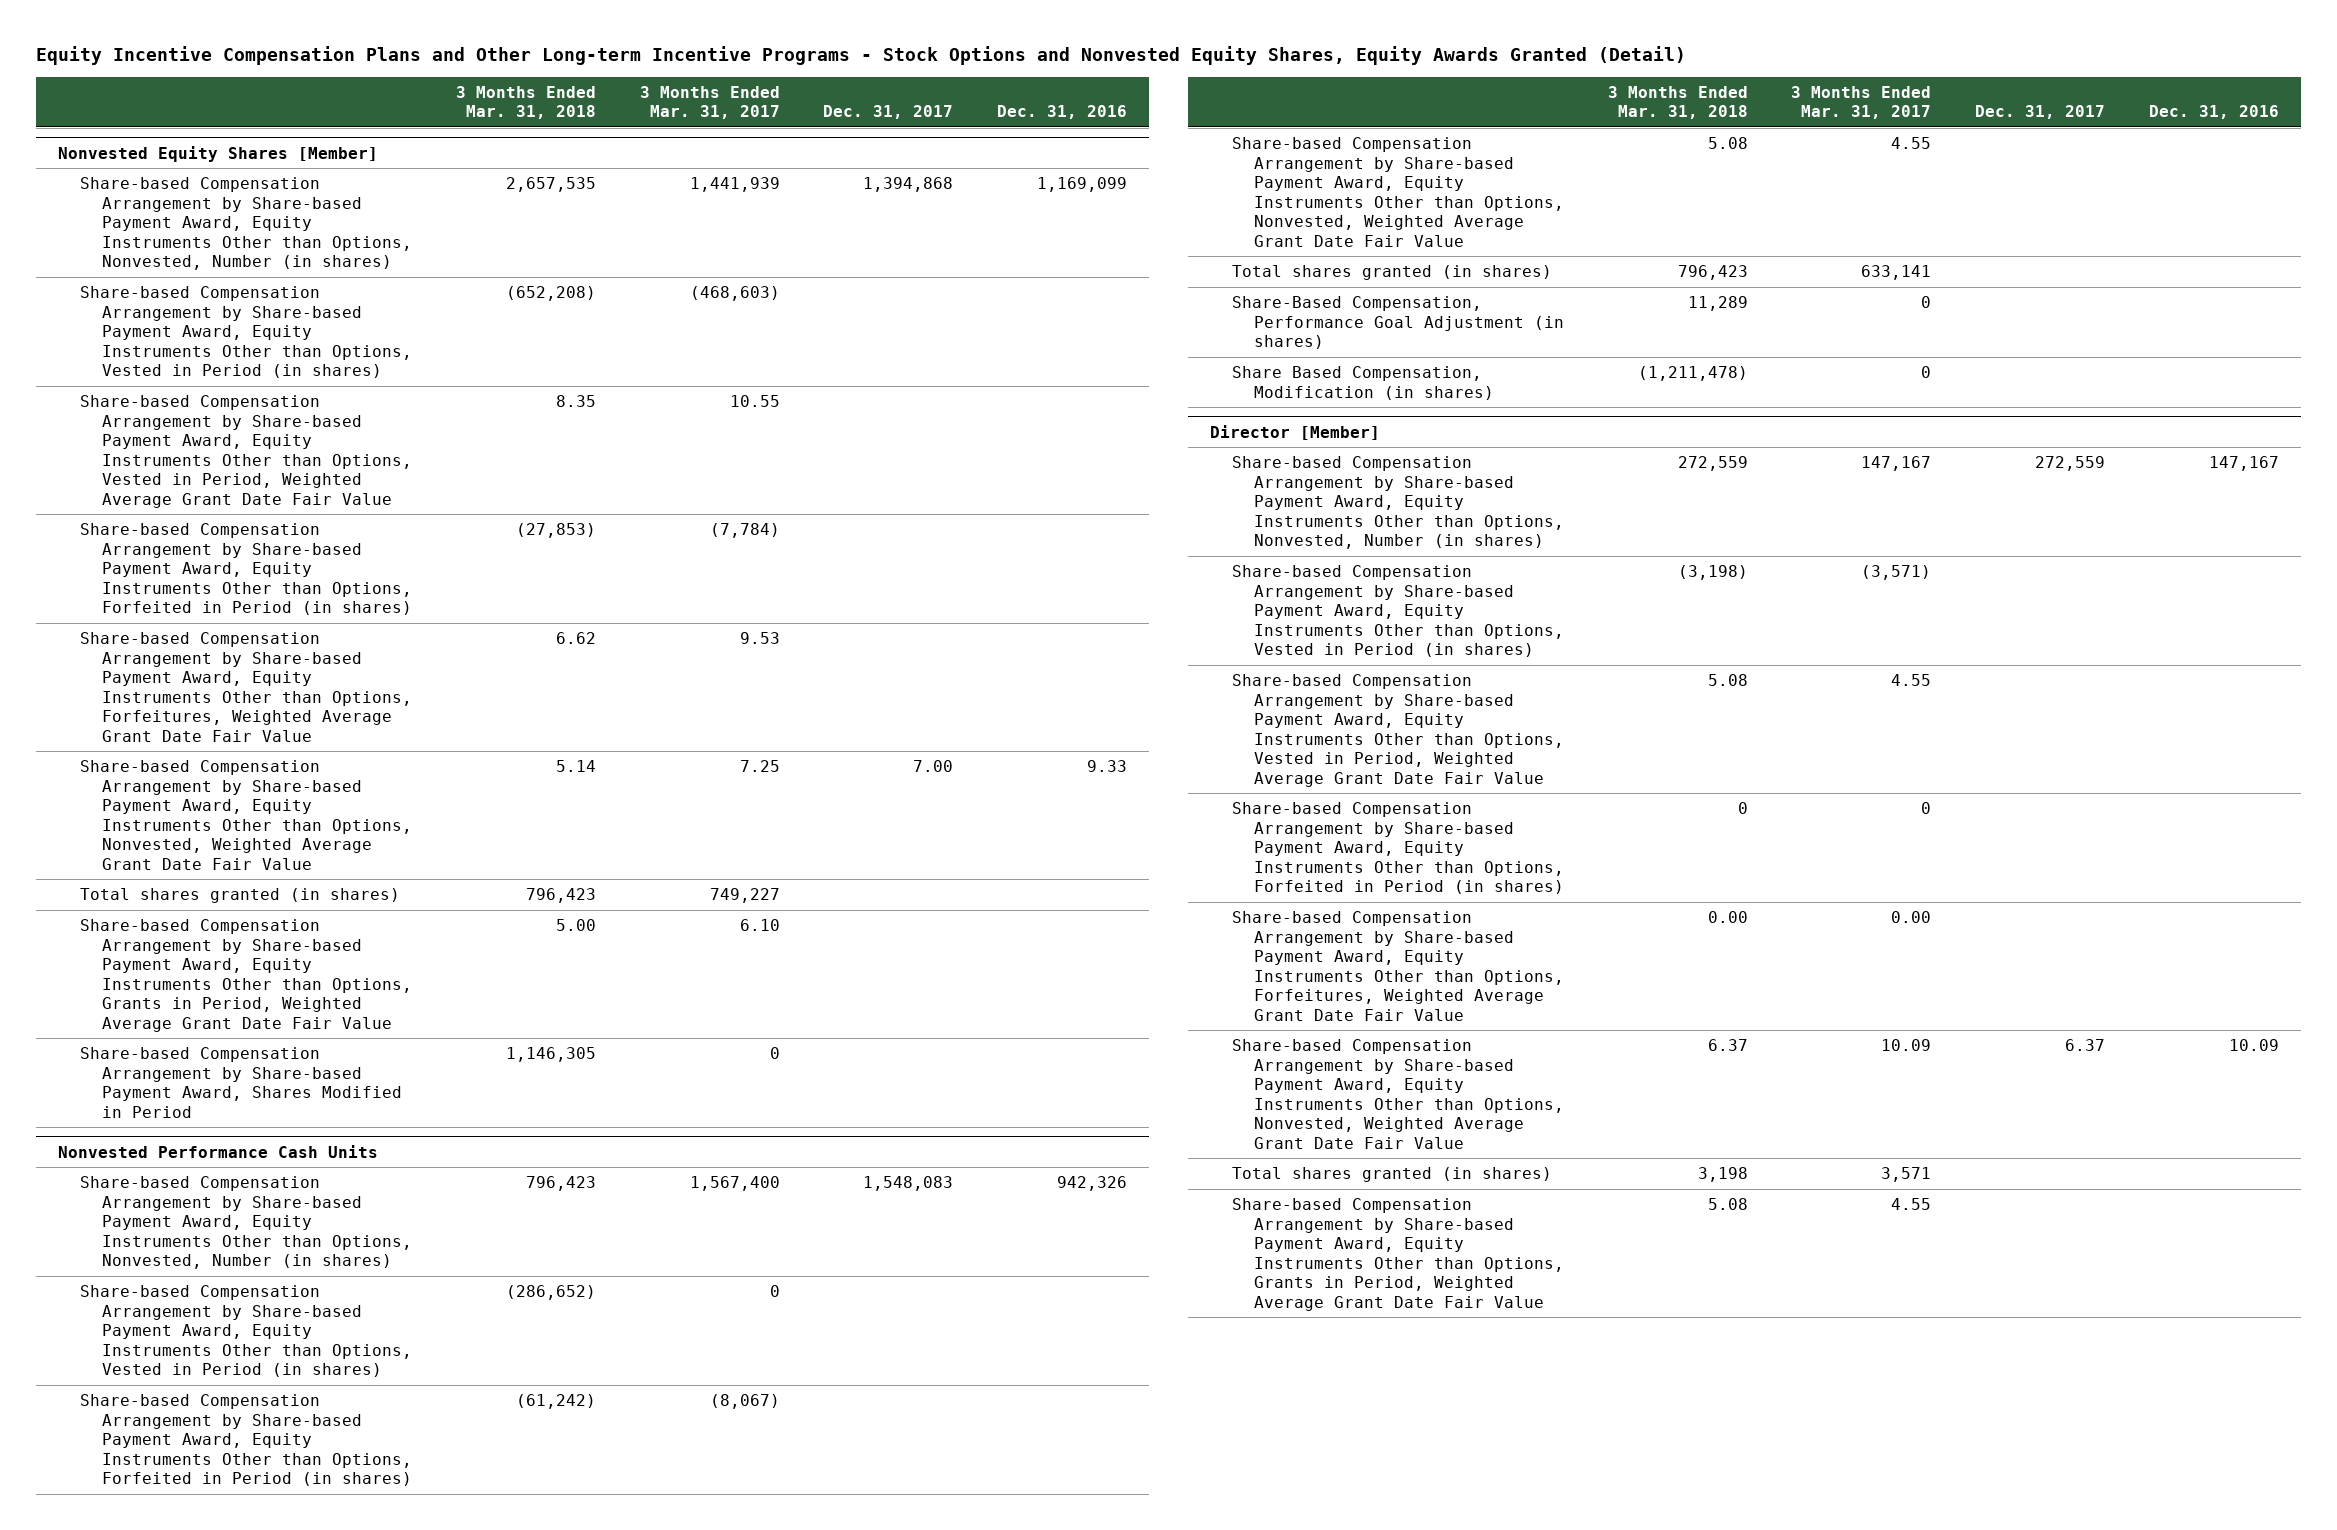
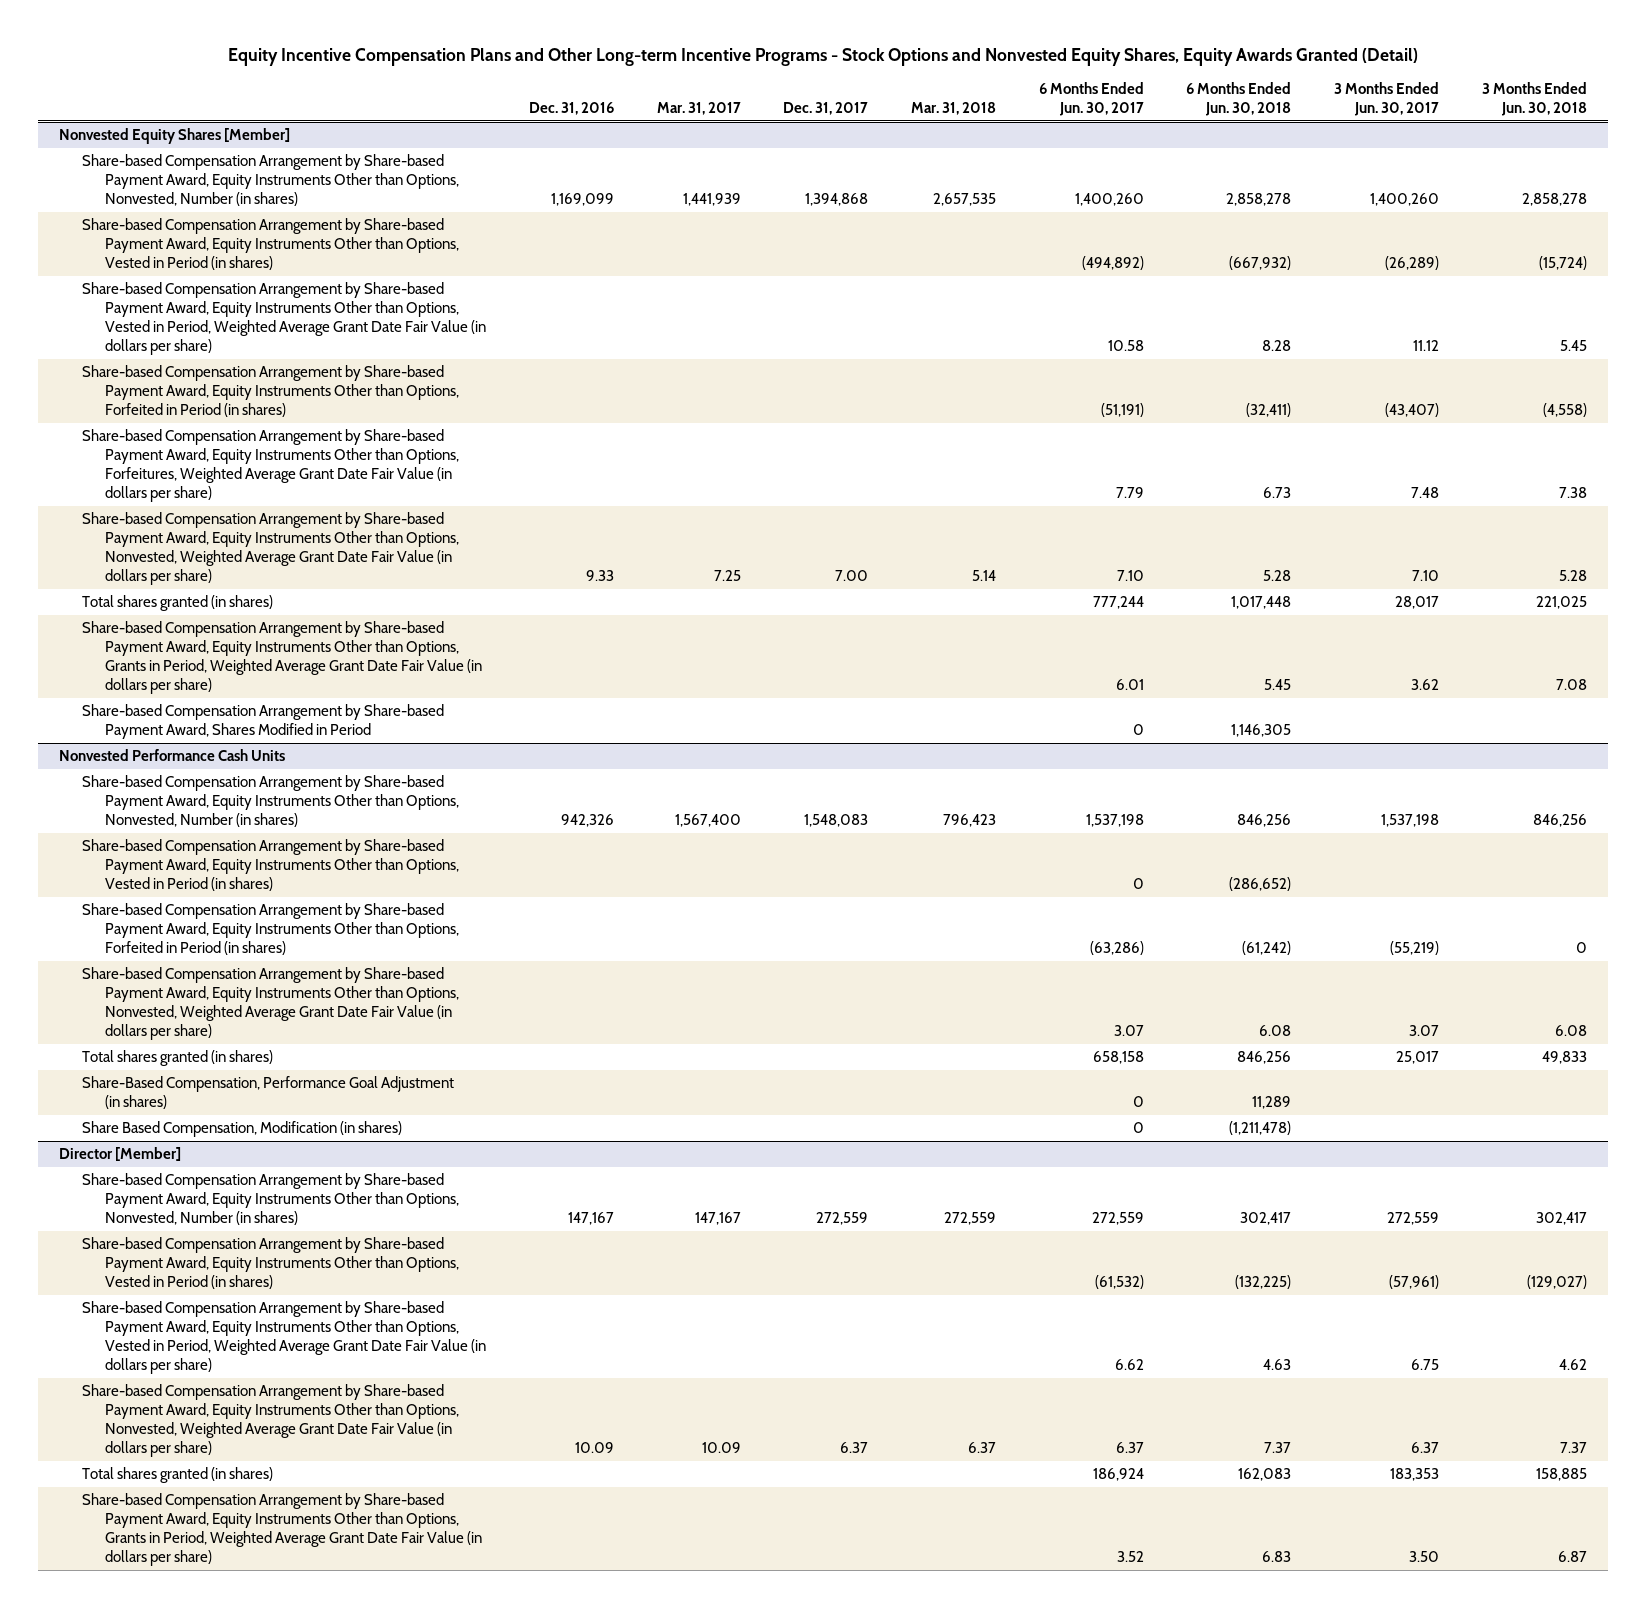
- | 3 Months Ended Mar. 31, 2018 | 3 Months Ended Mar. 31, 2017 | Dec. 31, 2017 | Dec. 31, 2016
+ | Dec. 31, 2016 | Mar. 31, 2017 | Dec. 31, 2017 | Mar. 31, 2018 | 6 Months Ended Jun. 30, 2017 | 6 Months Ended Jun. 30, 2018 | 3 Months Ended Jun. 30, 2017 | 3 Months Ended Jun. 30, 2018
@ Nonvested Equity Shares [Member]
- Share-based Compensation Arrangement by Share-based Payment Award, Equity Instruments Other than Options, Vested in Period, Weighted Average Grant Date Fair Value | 8.35 | 10.55 | |
+ Share-based Compensation Arrangement by Share-based Payment Award, Equity Instruments Other than Options, Vested in Period, Weighted Average Grant Date Fair Value (in dollars per share) | | | | | 10.58 | 8.28 | 11.12 | 5.45
- Share-based Compensation Arrangement by Share-based Payment Award, Equity Instruments Other than Options, Forfeitures, Weighted Average Grant Date Fair Value | 6.62 | 9.53 | |
- Share-based Compensation Arrangement by Share-based Payment Award, Equity Instruments Other than Options, Nonvested, Weighted Average Grant Date Fair Value | 5.14 | 7.25 | 7.00 | 9.33
+ Share-based Compensation Arrangement by Share-based Payment Award, Equity Instruments Other than Options, Forfeitures, Weighted Average Grant Date Fair Value (in dollars per share) | | | | | 7.79 | 6.73 | 7.48 | 7.38
+ Share-based Compensation Arrangement by Share-based Payment Award, Equity Instruments Other than Options, Nonvested, Weighted Average Grant Date Fair Value (in dollars per share) | 9.33 | 7.25 | 7.00 | 5.14 | 7.10 | 5.28 | 7.10 | 5.28
- Share-based Compensation Arrangement by Share-based Payment Award, Equity Instruments Other than Options, Grants in Period, Weighted Average Grant Date Fair Value | 5.00 | 6.10 | |
+ Share-based Compensation Arrangement by Share-based Payment Award, Equity Instruments Other than Options, Grants in Period, Weighted Average Grant Date Fair Value (in dollars per share) | | | | | 6.01 | 5.45 | 3.62 | 7.08
@ Nonvested Performance Cash Units
- Share-based Compensation Arrangement by Share-based Payment Award, Equity Instruments Other than Options, Nonvested, Weighted Average Grant Date Fair Value | 5.08 | 4.55 | |
+ Share-based Compensation Arrangement by Share-based Payment Award, Equity Instruments Other than Options, Nonvested, Weighted Average Grant Date Fair Value (in dollars per share) | | | | | 3.07 | 6.08 | 3.07 | 6.08
@ Director [Member]
- Share-based Compensation Arrangement by Share-based Payment Award, Equity Instruments Other than Options, Vested in Period, Weighted Average Grant Date Fair Value | 5.08 | 4.55 | |
- Share-based Compensation Arrangement by Share-based Payment Award, Equity Instruments Other than Options, Forfeited in Period (in shares) | 0 | 0 | |
- Share-based Compensation Arrangement by Share-based Payment Award, Equity Instruments Other than Options, Forfeitures, Weighted Average Grant Date Fair Value | 0.00 | 0.00 | |
- Share-based Compensation Arrangement by Share-based Payment Award, Equity Instruments Other than Options, Nonvested, Weighted Average Grant Date Fair Value | 6.37 | 10.09 | 6.37 | 10.09
+ Share-based Compensation Arrangement by Share-based Payment Award, Equity Instruments Other than Options, Vested in Period, Weighted Average Grant Date Fair Value (in dollars per share) | | | | | 6.62 | 4.63 | 6.75 | 4.62
+ Share-based Compensation Arrangement by Share-based Payment Award, Equity Instruments Other than Options, Nonvested, Weighted Average Grant Date Fair Value (in dollars per share) | 10.09 | 10.09 | 6.37 | 6.37 | 6.37 | 7.37 | 6.37 | 7.37
- Share-based Compensation Arrangement by Share-based Payment Award, Equity Instruments Other than Options, Grants in Period, Weighted Average Grant Date Fair Value | 5.08 | 4.55 | |
+ Share-based Compensation Arrangement by Share-based Payment Award, Equity Instruments Other than Options, Grants in Period, Weighted Average Grant Date Fair Value (in dollars per share) | | | | | 3.52 | 6.83 | 3.50 | 6.87

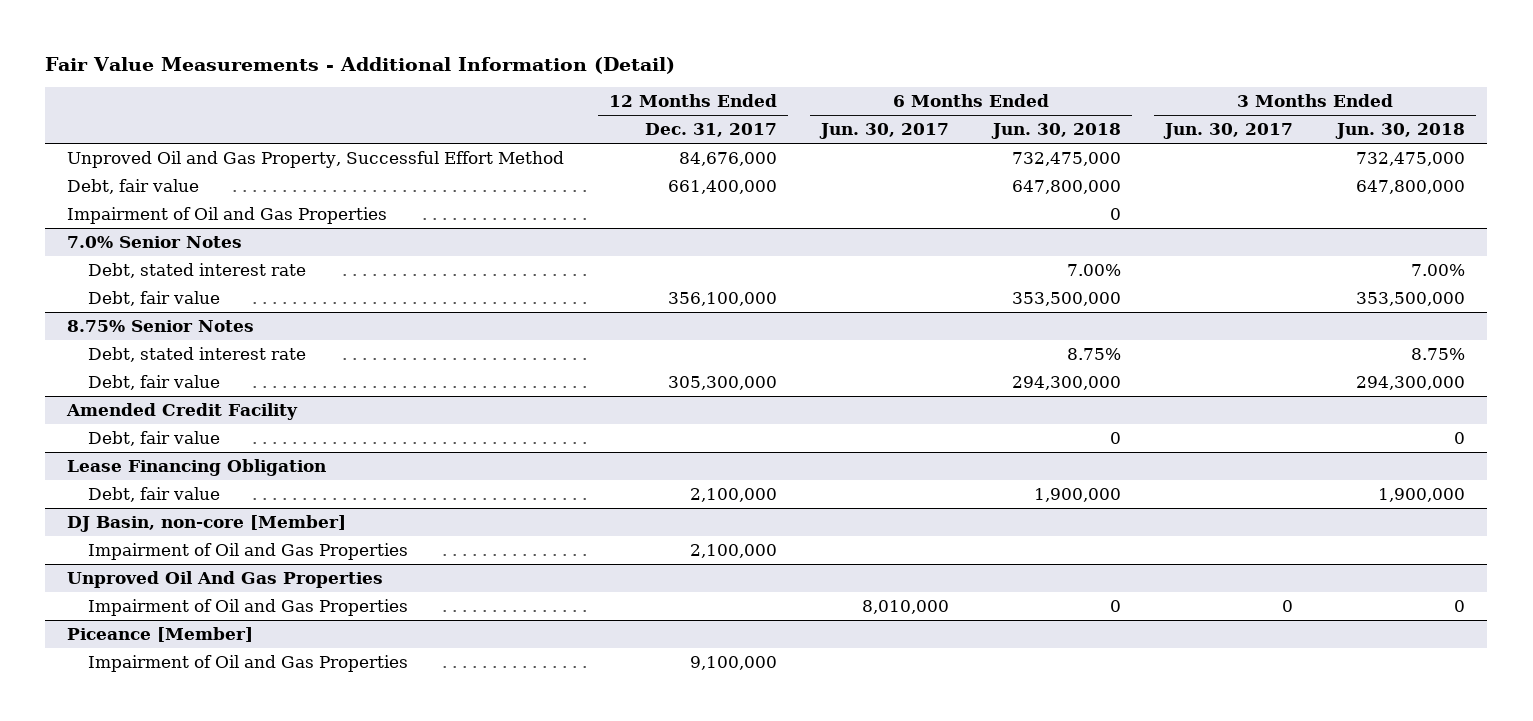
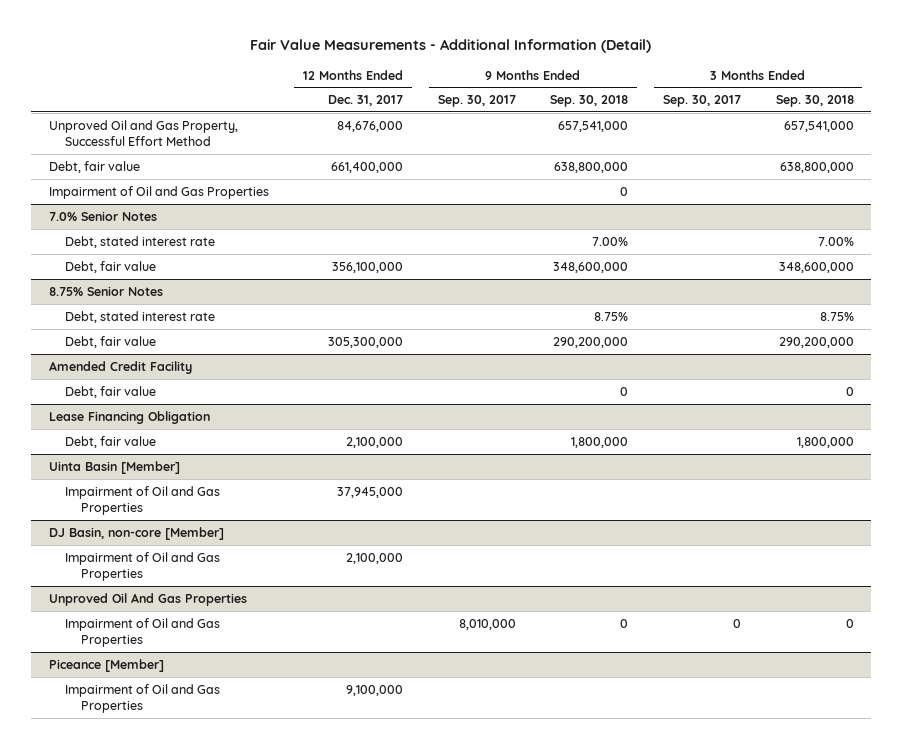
- | 12 Months Ended Dec. 31, 2017 | 6 Months Ended Jun. 30, 2017 | 6 Months Ended Jun. 30, 2018 | 3 Months Ended Jun. 30, 2017 | 3 Months Ended Jun. 30, 2018
+ | 12 Months Ended Dec. 31, 2017 | 9 Months Ended Sep. 30, 2017 | 9 Months Ended Sep. 30, 2018 | 3 Months Ended Sep. 30, 2017 | 3 Months Ended Sep. 30, 2018
+ Uinta Basin [Member]
+ Impairment of Oil and Gas Properties | 37,945,000 | | | |

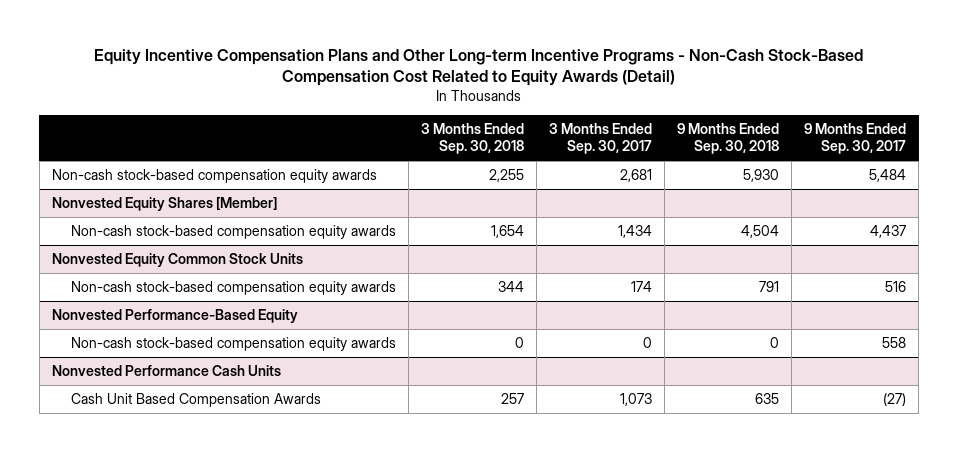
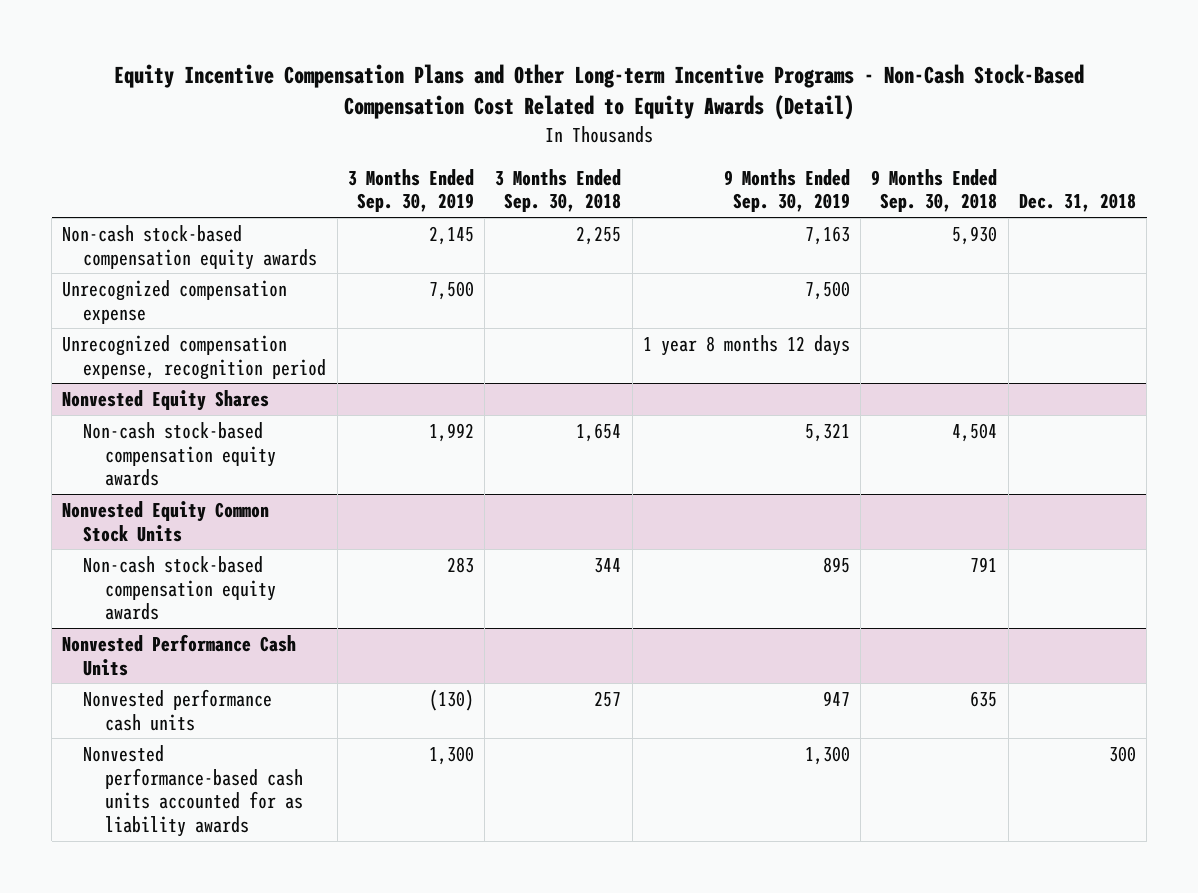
- | 3 Months Ended Sep. 30, 2018 | 3 Months Ended Sep. 30, 2017 | 9 Months Ended Sep. 30, 2018 | 9 Months Ended Sep. 30, 2017
+ | 3 Months Ended Sep. 30, 2019 | 3 Months Ended Sep. 30, 2018 | 9 Months Ended Sep. 30, 2019 | 9 Months Ended Sep. 30, 2018 | Dec. 31, 2018
- Nonvested Equity Shares [Member]
+ Unrecognized compensation expense | 7,500 | | 7,500 | |
+ Unrecognized compensation expense, recognition period | | | 1 year 8 months 12 days | |
+ Nonvested Equity Shares
- Nonvested Performance-Based Equity
- Non-cash stock-based compensation equity awards | 0 | 0 | 0 | 558
@ Nonvested Performance Cash Units
- Cash Unit Based Compensation Awards | 257 | 1,073 | 635 | (27)
+ Nonvested performance cash units | (130) | 257 | 947 | 635 |
+ Nonvested performance-based cash units accounted for as liability awards | 1,300 | | 1,300 | | 300

